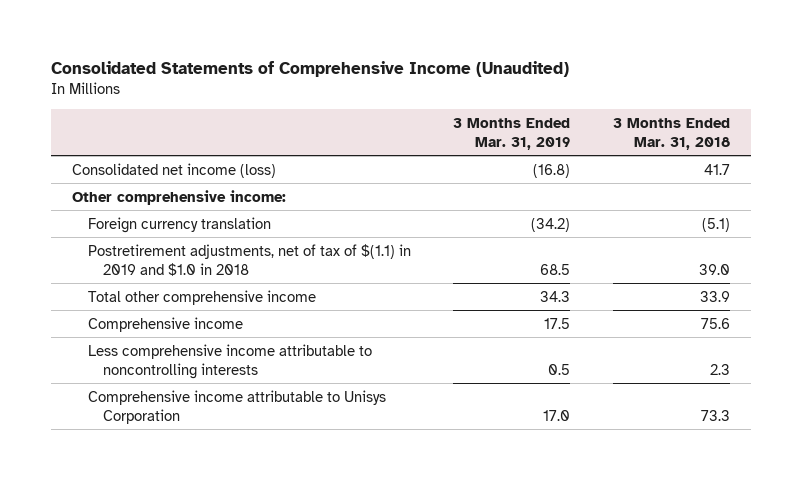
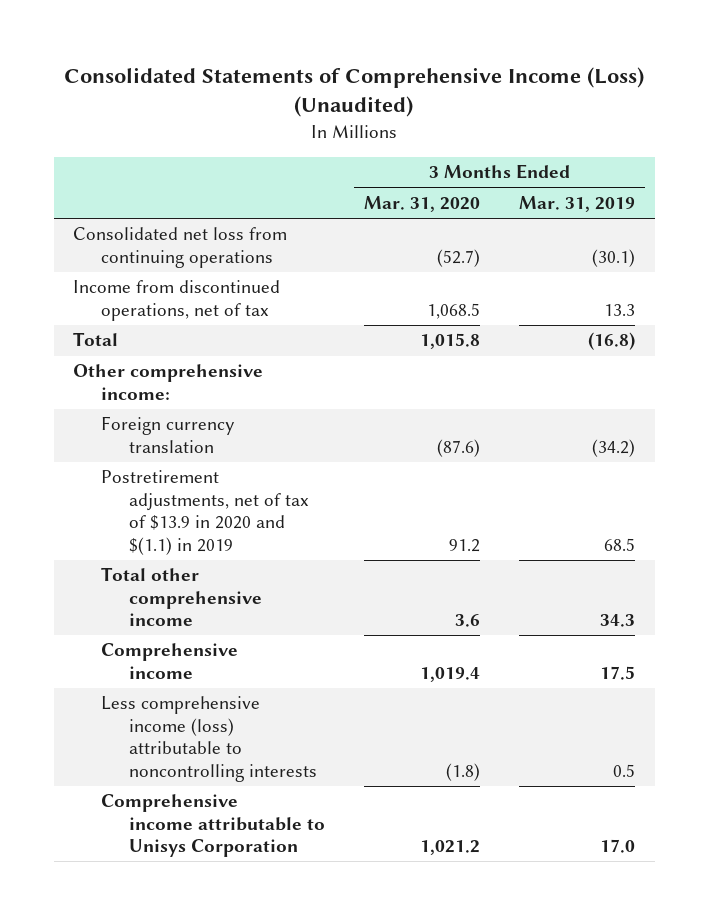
- Consolidated Statements of Comprehensive Income (Unaudited)
+ Consolidated Statements of Comprehensive Income (Loss) (Unaudited)
- | 3 Months Ended Mar. 31, 2019 | 3 Months Ended Mar. 31, 2018
+ | 3 Months Ended Mar. 31, 2020 | 3 Months Ended Mar. 31, 2019
- Consolidated net income (loss) | (16.8) | 41.7
+ Consolidated net loss from continuing operations | (52.7) | (30.1)
+ Income from discontinued operations, net of tax | 1,068.5 | 13.3
+ Total | 1,015.8 | (16.8)
- Postretirement adjustments, net of tax of $(1.1) in 2019 and $1.0 in 2018 | 68.5 | 39.0
+ Postretirement adjustments, net of tax of $13.9 in 2020 and $(1.1) in 2019 | 91.2 | 68.5
- Less comprehensive income attributable to noncontrolling interests | 0.5 | 2.3
+ Less comprehensive income (loss) attributable to noncontrolling interests | (1.8) | 0.5

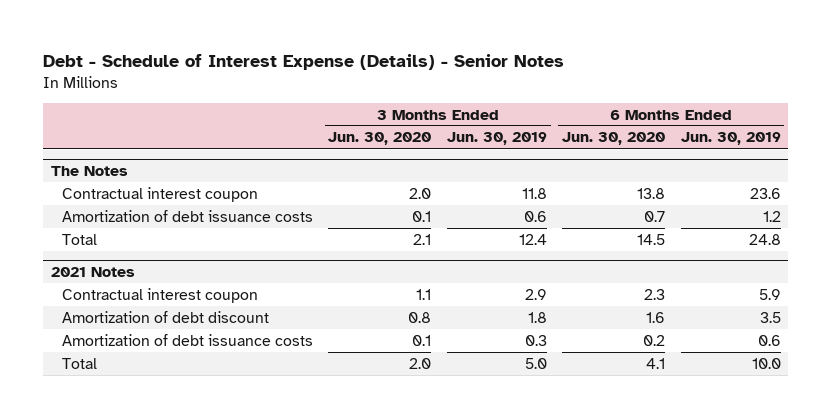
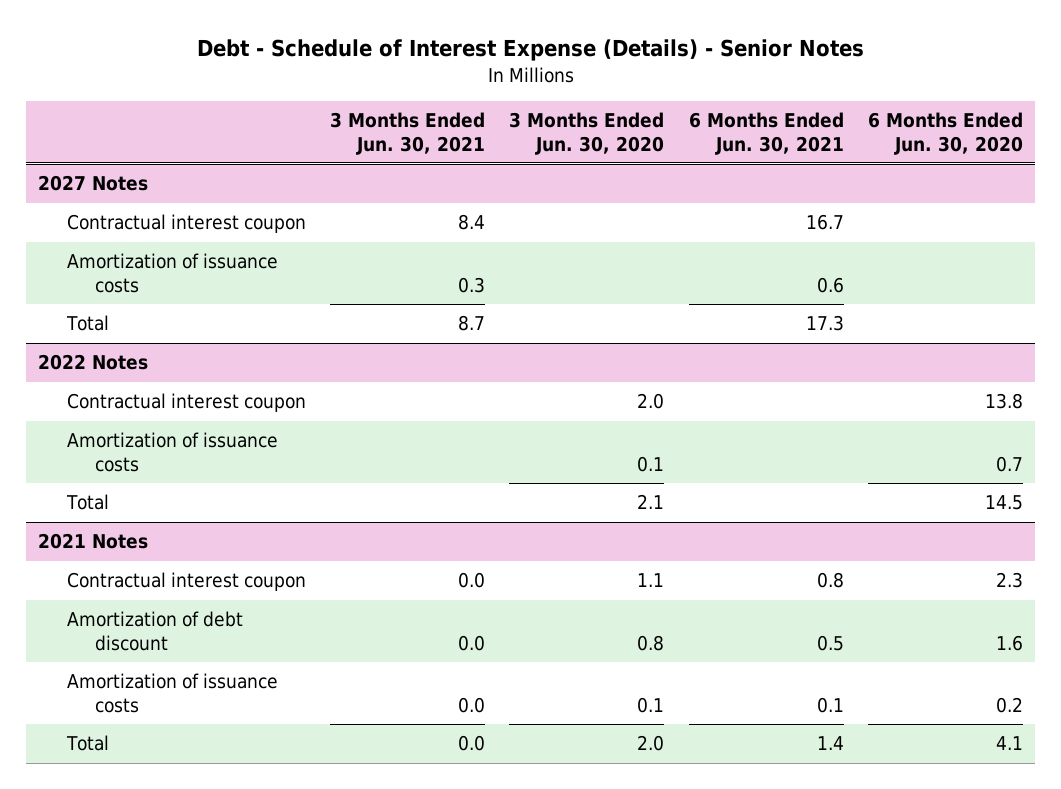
- | 3 Months Ended Jun. 30, 2020 | 3 Months Ended Jun. 30, 2019 | 6 Months Ended Jun. 30, 2020 | 6 Months Ended Jun. 30, 2019
+ | 3 Months Ended Jun. 30, 2021 | 3 Months Ended Jun. 30, 2020 | 6 Months Ended Jun. 30, 2021 | 6 Months Ended Jun. 30, 2020
- The Notes
+ 2027 Notes
+ Contractual interest coupon | 8.4 | | 16.7 |
+ Amortization of issuance costs | 0.3 | | 0.6 |
+ Total | 8.7 | | 17.3 |
+ 2022 Notes
- Amortization of debt issuance costs | 0.1 | 0.6 | 0.7 | 1.2
+ Amortization of issuance costs | | 0.1 | | 0.7
@ 2021 Notes
- Amortization of debt issuance costs | 0.1 | 0.3 | 0.2 | 0.6
+ Amortization of issuance costs | 0.0 | 0.1 | 0.1 | 0.2

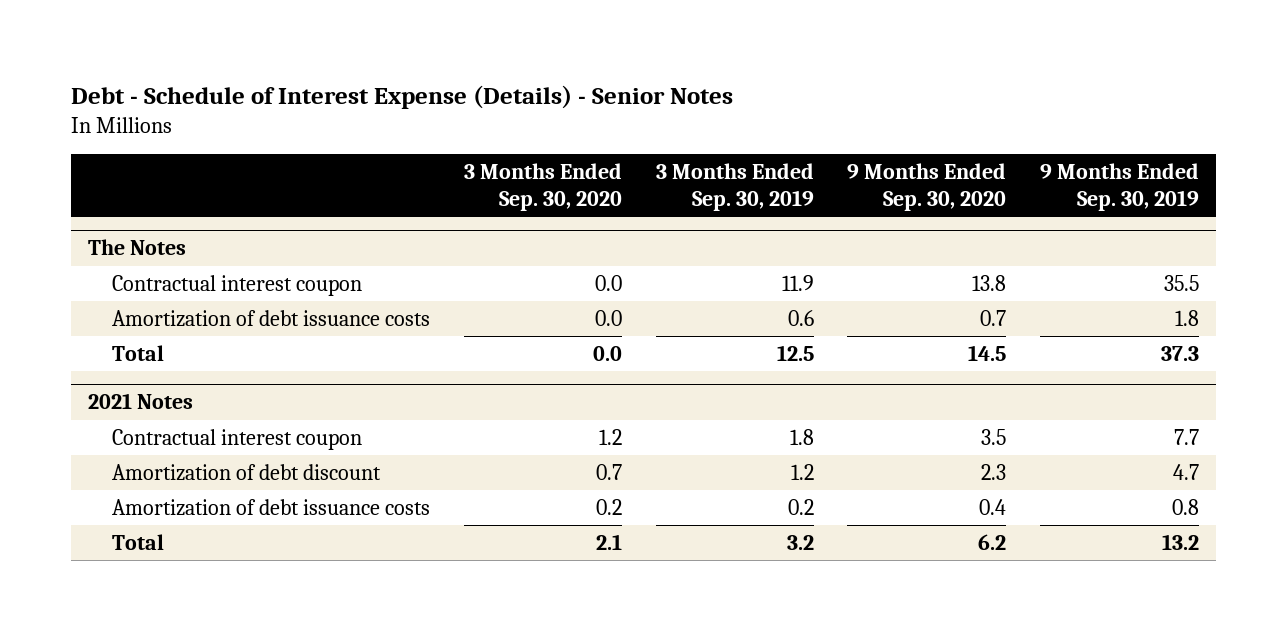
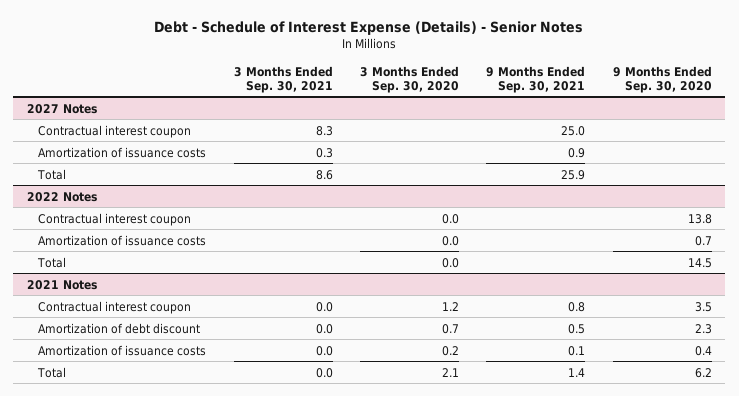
- | 3 Months Ended Sep. 30, 2020 | 3 Months Ended Sep. 30, 2019 | 9 Months Ended Sep. 30, 2020 | 9 Months Ended Sep. 30, 2019
+ | 3 Months Ended Sep. 30, 2021 | 3 Months Ended Sep. 30, 2020 | 9 Months Ended Sep. 30, 2021 | 9 Months Ended Sep. 30, 2020
- The Notes
+ 2027 Notes
+ Contractual interest coupon | 8.3 | | 25.0 |
+ Amortization of issuance costs | 0.3 | | 0.9 |
+ Total | 8.6 | | 25.9 |
+ 2022 Notes
- Amortization of debt issuance costs | 0.0 | 0.6 | 0.7 | 1.8
+ Amortization of issuance costs | | 0.0 | | 0.7
@ 2021 Notes
- Amortization of debt issuance costs | 0.2 | 0.2 | 0.4 | 0.8
+ Amortization of issuance costs | 0.0 | 0.2 | 0.1 | 0.4

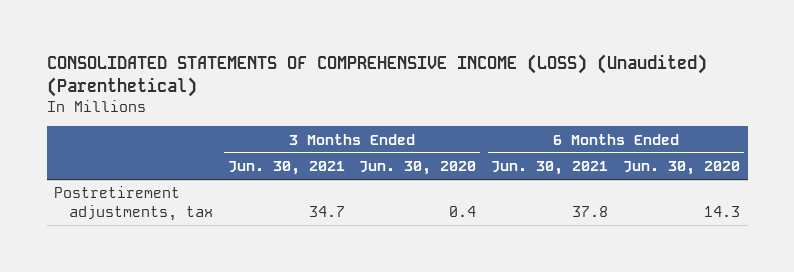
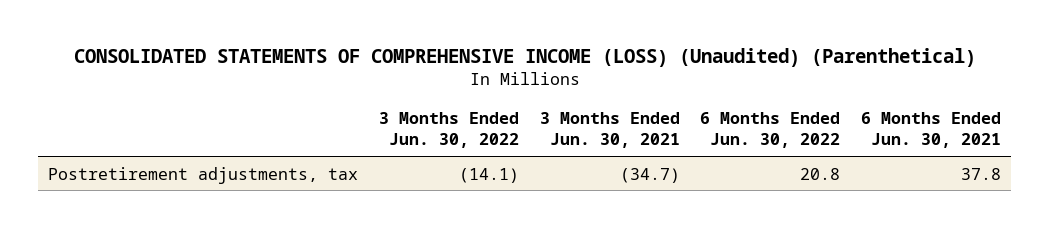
- | 3 Months Ended Jun. 30, 2021 | 3 Months Ended Jun. 30, 2020 | 6 Months Ended Jun. 30, 2021 | 6 Months Ended Jun. 30, 2020
+ | 3 Months Ended Jun. 30, 2022 | 3 Months Ended Jun. 30, 2021 | 6 Months Ended Jun. 30, 2022 | 6 Months Ended Jun. 30, 2021
- Postretirement adjustments, tax | 34.7 | 0.4 | 37.8 | 14.3
+ Postretirement adjustments, tax | (14.1) | (34.7) | 20.8 | 37.8

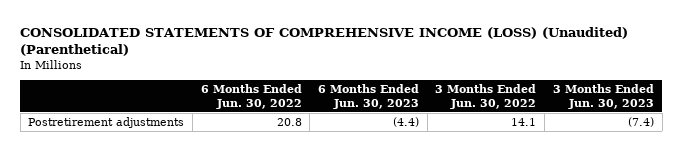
- | 3 Months Ended Jun. 30, 2022 | 3 Months Ended Jun. 30, 2021 | 6 Months Ended Jun. 30, 2022 | 6 Months Ended Jun. 30, 2021
+ | 6 Months Ended Jun. 30, 2022 | 6 Months Ended Jun. 30, 2023 | 3 Months Ended Jun. 30, 2022 | 3 Months Ended Jun. 30, 2023
- Postretirement adjustments, tax | (14.1) | (34.7) | 20.8 | 37.8
+ Postretirement adjustments | 20.8 | (4.4) | 14.1 | (7.4)

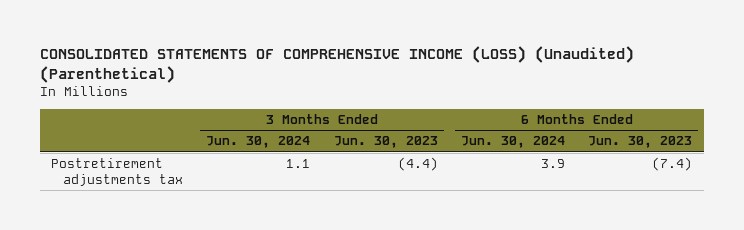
- | 6 Months Ended Jun. 30, 2022 | 6 Months Ended Jun. 30, 2023 | 3 Months Ended Jun. 30, 2022 | 3 Months Ended Jun. 30, 2023
+ | 3 Months Ended Jun. 30, 2024 | 3 Months Ended Jun. 30, 2023 | 6 Months Ended Jun. 30, 2024 | 6 Months Ended Jun. 30, 2023
- Postretirement adjustments | 20.8 | (4.4) | 14.1 | (7.4)
+ Postretirement adjustments tax | 1.1 | (4.4) | 3.9 | (7.4)

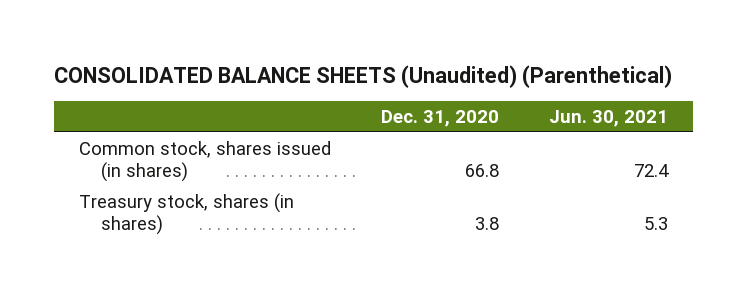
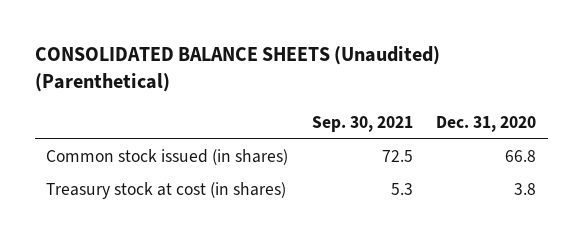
- | Dec. 31, 2020 | Jun. 30, 2021
+ | Sep. 30, 2021 | Dec. 31, 2020
- Common stock, shares issued (in shares) | 66.8 | 72.4
- Treasury stock, shares (in shares) | 3.8 | 5.3
+ Common stock issued (in shares) | 72.5 | 66.8
+ Treasury stock at cost (in shares) | 5.3 | 3.8

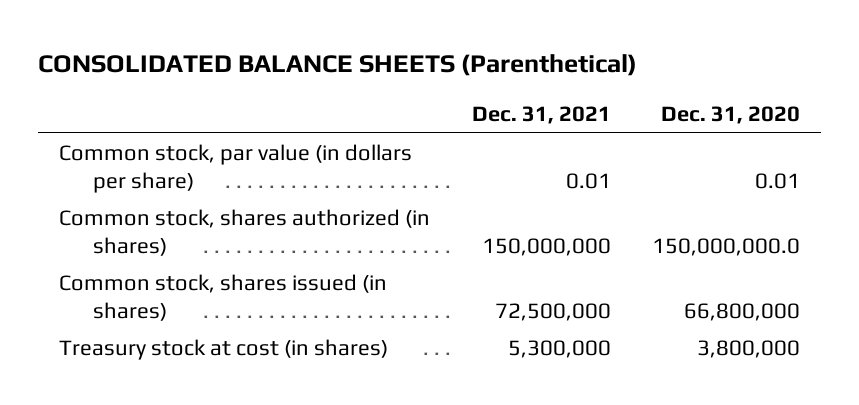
- CONSOLIDATED BALANCE SHEETS (Unaudited) (Parenthetical)
+ CONSOLIDATED BALANCE SHEETS (Parenthetical)
- | Sep. 30, 2021 | Dec. 31, 2020
+ | Dec. 31, 2021 | Dec. 31, 2020
- Common stock issued (in shares) | 72.5 | 66.8
- Treasury stock at cost (in shares) | 5.3 | 3.8
+ Common stock, par value (in dollars per share) | 0.01 | 0.01
+ Common stock, shares authorized (in shares) | 150,000,000 | 150,000,000.0
+ Common stock, shares issued (in shares) | 72,500,000 | 66,800,000
+ Treasury stock at cost (in shares) | 5,300,000 | 3,800,000

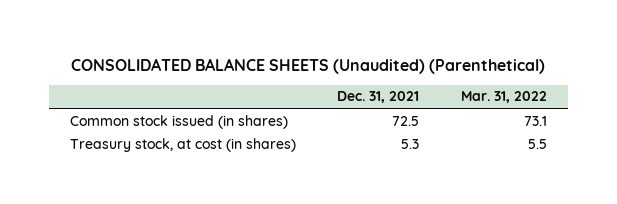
- CONSOLIDATED BALANCE SHEETS (Parenthetical)
+ CONSOLIDATED BALANCE SHEETS (Unaudited) (Parenthetical)
- | Dec. 31, 2021 | Dec. 31, 2020
+ | Dec. 31, 2021 | Mar. 31, 2022
- Common stock, par value (in dollars per share) | 0.01 | 0.01
- Common stock, shares authorized (in shares) | 150,000,000 | 150,000,000.0
- Common stock, shares issued (in shares) | 72,500,000 | 66,800,000
- Treasury stock at cost (in shares) | 5,300,000 | 3,800,000
+ Common stock issued (in shares) | 72.5 | 73.1
+ Treasury stock, at cost (in shares) | 5.3 | 5.5

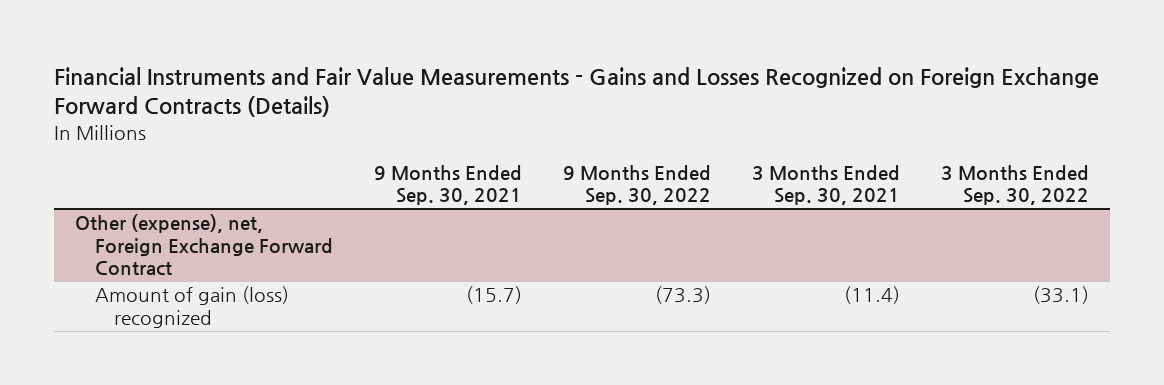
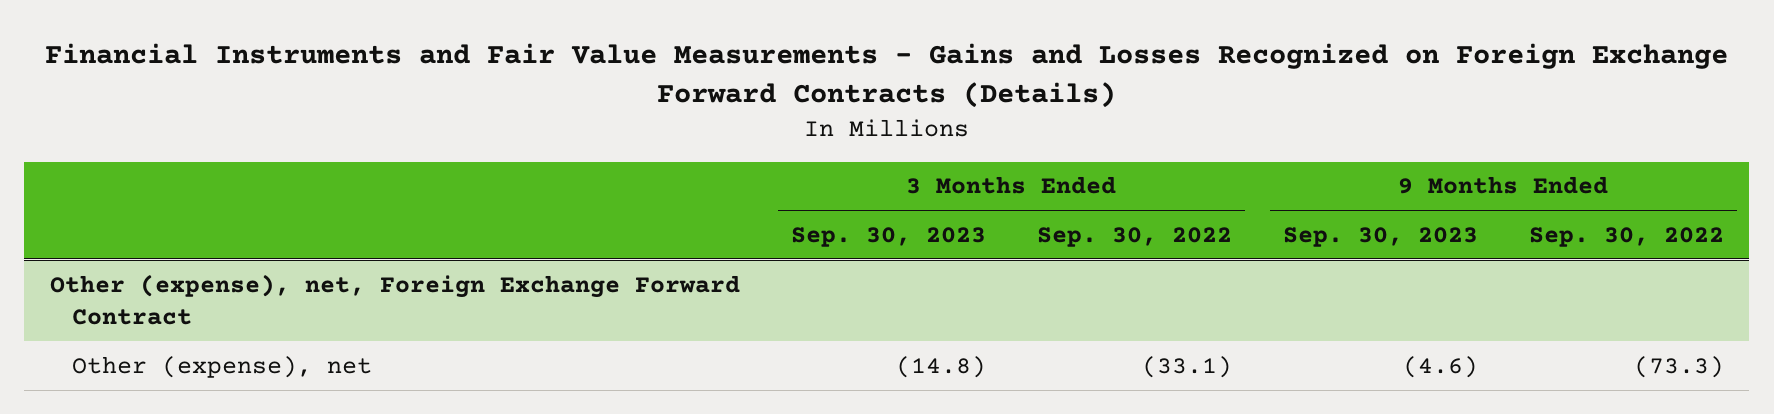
- | 9 Months Ended Sep. 30, 2021 | 9 Months Ended Sep. 30, 2022 | 3 Months Ended Sep. 30, 2021 | 3 Months Ended Sep. 30, 2022
+ | 3 Months Ended Sep. 30, 2023 | 3 Months Ended Sep. 30, 2022 | 9 Months Ended Sep. 30, 2023 | 9 Months Ended Sep. 30, 2022
@ Other (expense), net, Foreign Exchange Forward Contract
- Amount of gain (loss) recognized | (15.7) | (73.3) | (11.4) | (33.1)
+ Other (expense), net | (14.8) | (33.1) | (4.6) | (73.3)

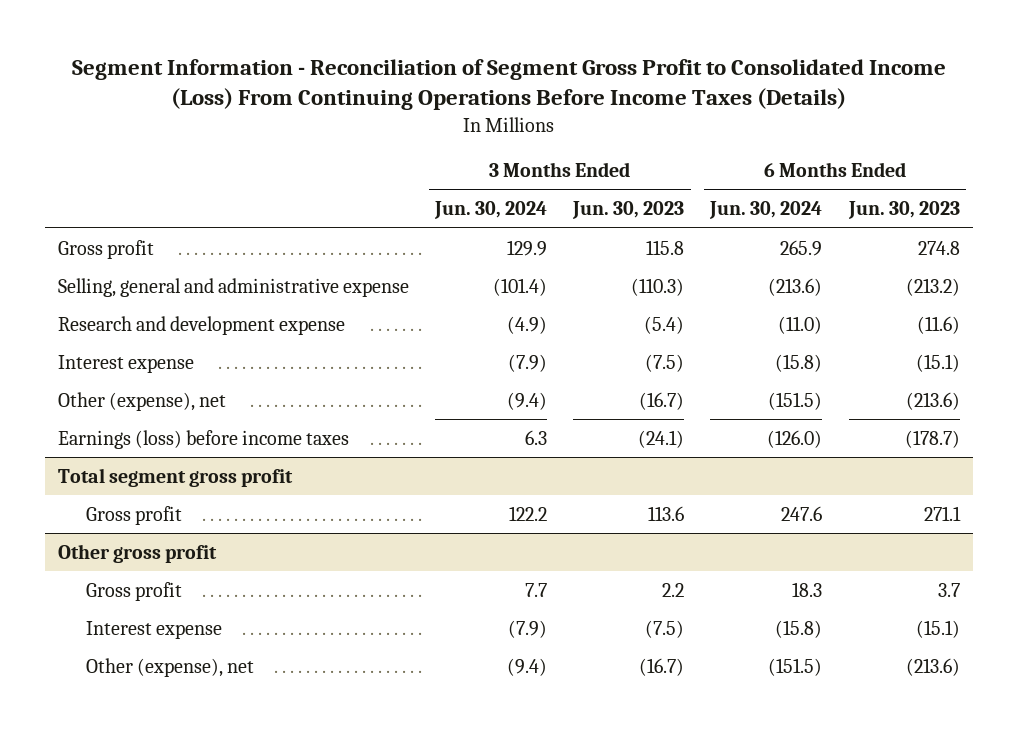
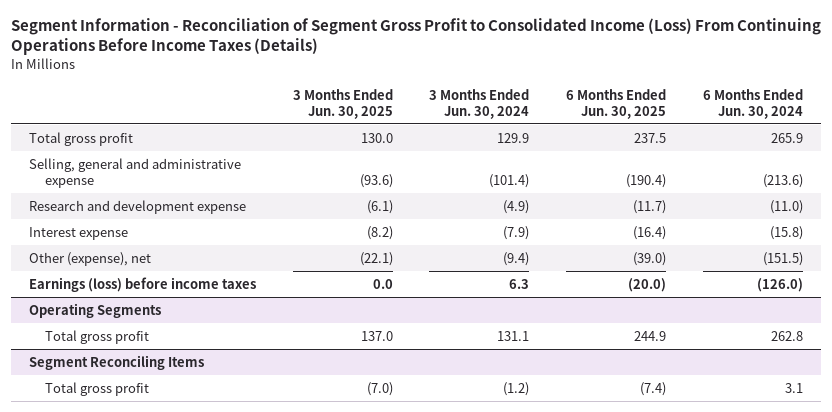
- | 3 Months Ended Jun. 30, 2024 | 3 Months Ended Jun. 30, 2023 | 6 Months Ended Jun. 30, 2024 | 6 Months Ended Jun. 30, 2023
+ | 3 Months Ended Jun. 30, 2025 | 3 Months Ended Jun. 30, 2024 | 6 Months Ended Jun. 30, 2025 | 6 Months Ended Jun. 30, 2024
- Gross profit | 129.9 | 115.8 | 265.9 | 274.8
+ Total gross profit | 130.0 | 129.9 | 237.5 | 265.9
- Total segment gross profit
- Gross profit | 122.2 | 113.6 | 247.6 | 271.1
- Other gross profit
- Gross profit | 7.7 | 2.2 | 18.3 | 3.7
- Interest expense | (7.9) | (7.5) | (15.8) | (15.1)
- Other (expense), net | (9.4) | (16.7) | (151.5) | (213.6)
+ Operating Segments
+ Total gross profit | 137.0 | 131.1 | 244.9 | 262.8
+ Segment Reconciling Items
+ Total gross profit | (7.0) | (1.2) | (7.4) | 3.1

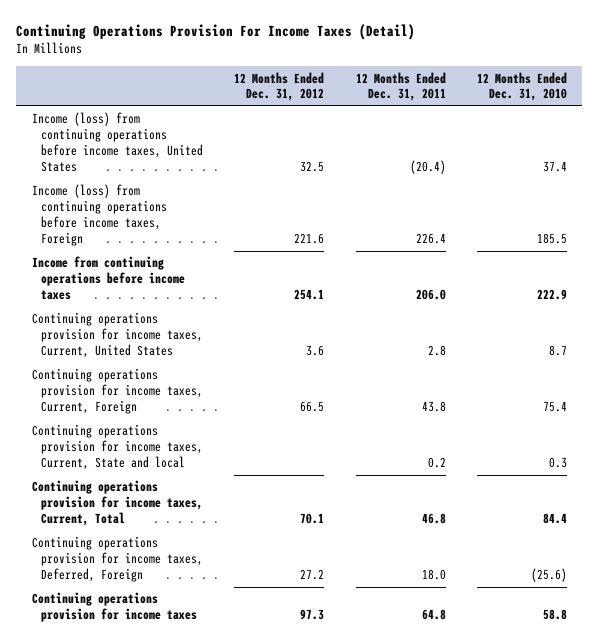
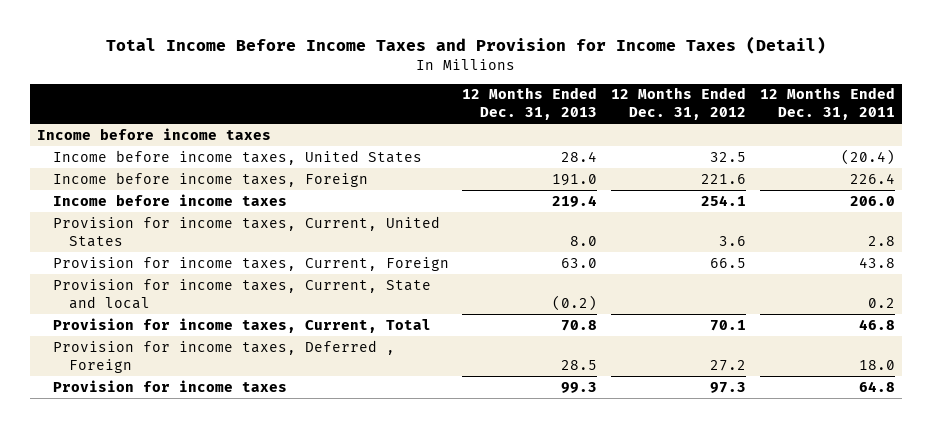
- Continuing Operations Provision For Income Taxes (Detail)
+ Total Income Before Income Taxes and Provision for Income Taxes (Detail)
- | 12 Months Ended Dec. 31, 2012 | 12 Months Ended Dec. 31, 2011 | 12 Months Ended Dec. 31, 2010
+ | 12 Months Ended Dec. 31, 2013 | 12 Months Ended Dec. 31, 2012 | 12 Months Ended Dec. 31, 2011
- Income (loss) from continuing operations before income taxes, United States | 32.5 | (20.4) | 37.4
- Income (loss) from continuing operations before income taxes, Foreign | 221.6 | 226.4 | 185.5
- Income from continuing operations before income taxes | 254.1 | 206.0 | 222.9
- Continuing operations provision for income taxes, Current, United States | 3.6 | 2.8 | 8.7
- Continuing operations provision for income taxes, Current, Foreign | 66.5 | 43.8 | 75.4
- Continuing operations provision for income taxes, Current, State and local | | 0.2 | 0.3
- Continuing operations provision for income taxes, Current, Total | 70.1 | 46.8 | 84.4
- Continuing operations provision for income taxes, Deferred, Foreign | 27.2 | 18.0 | (25.6)
- Continuing operations provision for income taxes | 97.3 | 64.8 | 58.8
+ Income before income taxes
+ Income before income taxes, United States | 28.4 | 32.5 | (20.4)
+ Income before income taxes, Foreign | 191.0 | 221.6 | 226.4
+ Income before income taxes | 219.4 | 254.1 | 206.0
+ Provision for income taxes, Current, United States | 8.0 | 3.6 | 2.8
+ Provision for income taxes, Current, Foreign | 63.0 | 66.5 | 43.8
+ Provision for income taxes, Current, State and local | (0.2) | | 0.2
+ Provision for income taxes, Current, Total | 70.8 | 70.1 | 46.8
+ Provision for income taxes, Deferred , Foreign | 28.5 | 27.2 | 18.0
+ Provision for income taxes | 99.3 | 97.3 | 64.8

